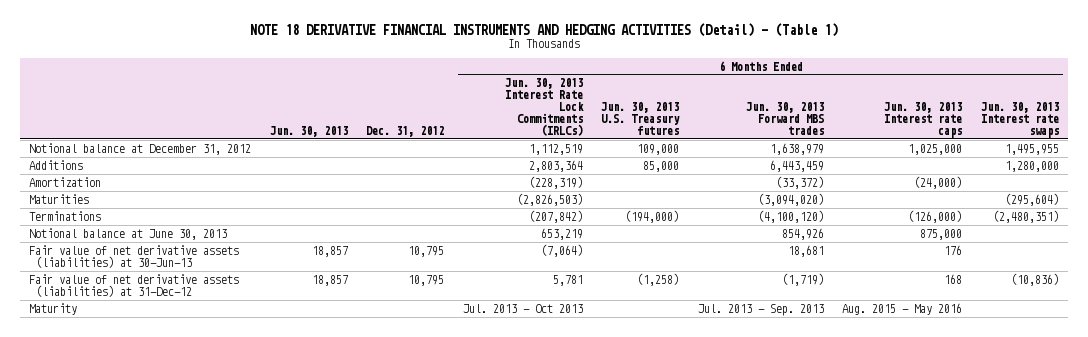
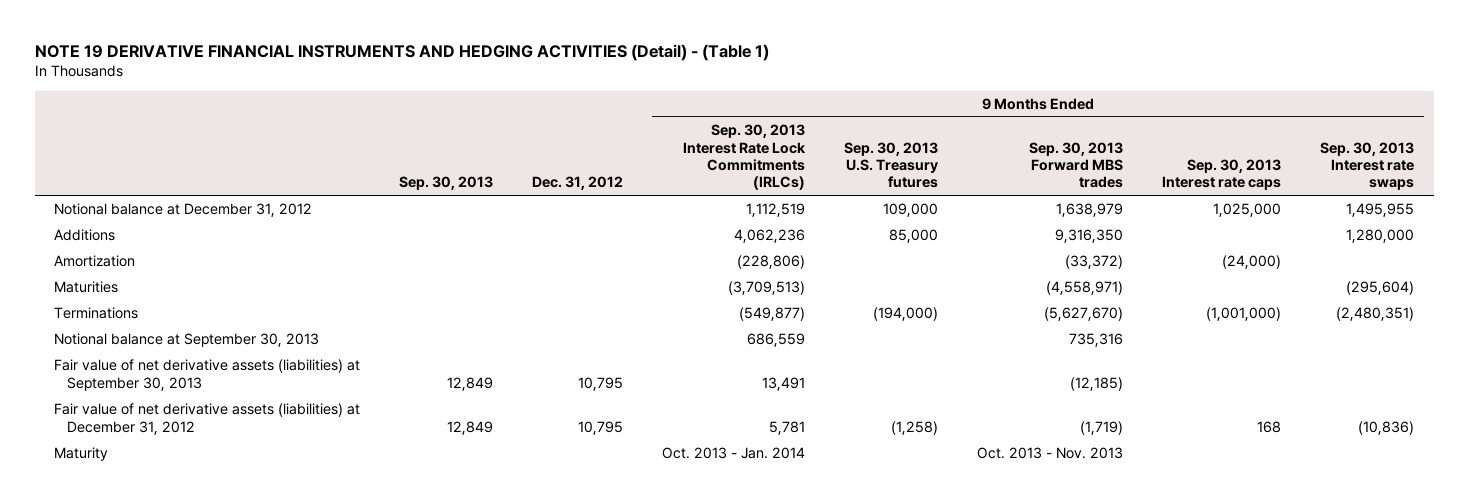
- NOTE 18 DERIVATIVE FINANCIAL INSTRUMENTS AND HEDGING ACTIVITIES (Detail) - (Table 1)
+ NOTE 19 DERIVATIVE FINANCIAL INSTRUMENTS AND HEDGING ACTIVITIES (Detail) - (Table 1)
- | Jun. 30, 2013 | Dec. 31, 2012 | 6 Months Ended Jun. 30, 2013 Interest Rate Lock Commitments (IRLCs) | 6 Months Ended Jun. 30, 2013 U.S. Treasury futures | 6 Months Ended Jun. 30, 2013 Forward MBS trades | 6 Months Ended Jun. 30, 2013 Interest rate caps | 6 Months Ended Jun. 30, 2013 Interest rate swaps
+ | Sep. 30, 2013 | Dec. 31, 2012 | 9 Months Ended Sep. 30, 2013 Interest Rate Lock Commitments (IRLCs) | 9 Months Ended Sep. 30, 2013 U.S. Treasury futures | 9 Months Ended Sep. 30, 2013 Forward MBS trades | 9 Months Ended Sep. 30, 2013 Interest rate caps | 9 Months Ended Sep. 30, 2013 Interest rate swaps
- Notional balance at June 30, 2013 | | | 653,219 | | 854,926 | 875,000 |
- Fair value of net derivative assets (liabilities) at 30-Jun-13 | 18,857 | 10,795 | (7,064) | | 18,681 | 176 |
- Fair value of net derivative assets (liabilities) at 31-Dec-12 | 18,857 | 10,795 | 5,781 | (1,258) | (1,719) | 168 | (10,836)
+ Notional balance at September 30, 2013 | | | 686,559 | | 735,316 | |
+ Fair value of net derivative assets (liabilities) at September 30, 2013 | 12,849 | 10,795 | 13,491 | | (12,185) | |
+ Fair value of net derivative assets (liabilities) at December 31, 2012 | 12,849 | 10,795 | 5,781 | (1,258) | (1,719) | 168 | (10,836)

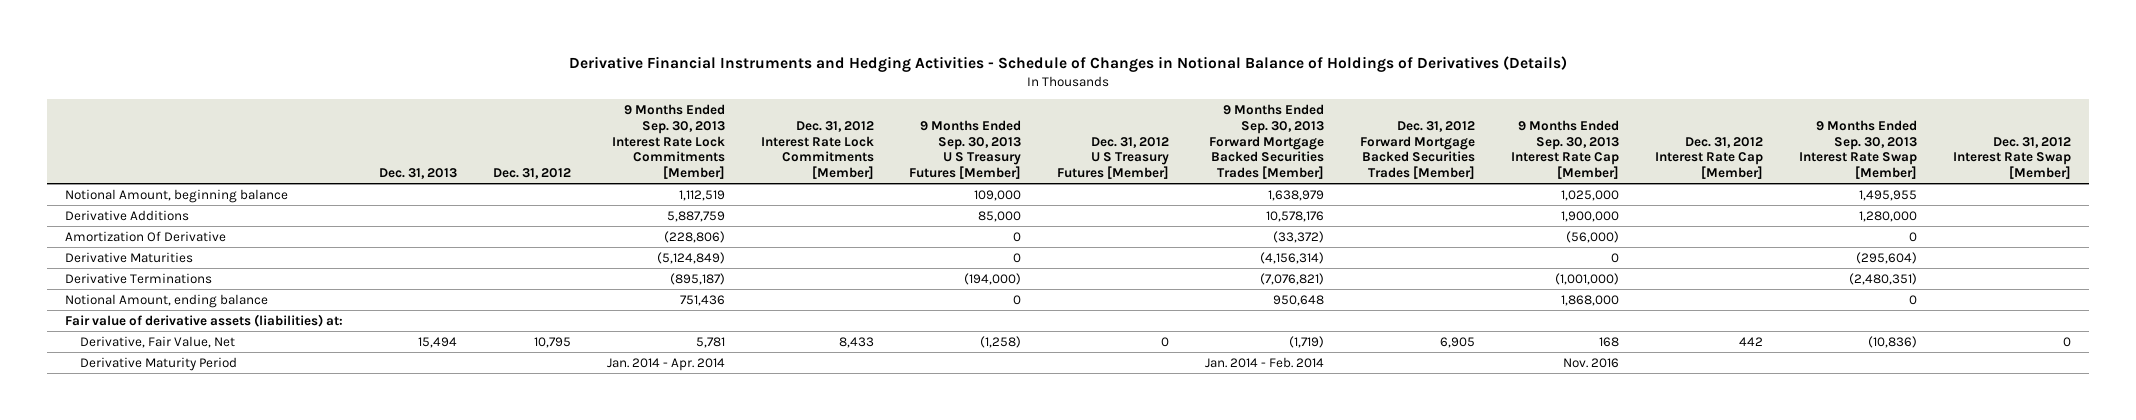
- NOTE 19 DERIVATIVE FINANCIAL INSTRUMENTS AND HEDGING ACTIVITIES (Detail) - (Table 1)
+ Derivative Financial Instruments and Hedging Activities - Schedule of Changes in Notional Balance of Holdings of Derivatives (Details)
- | Sep. 30, 2013 | Dec. 31, 2012 | 9 Months Ended Sep. 30, 2013 Interest Rate Lock Commitments (IRLCs) | 9 Months Ended Sep. 30, 2013 U.S. Treasury futures | 9 Months Ended Sep. 30, 2013 Forward MBS trades | 9 Months Ended Sep. 30, 2013 Interest rate caps | 9 Months Ended Sep. 30, 2013 Interest rate swaps
+ | Dec. 31, 2013 | Dec. 31, 2012 | 9 Months Ended Sep. 30, 2013 Interest Rate Lock Commitments [Member] | Dec. 31, 2012 Interest Rate Lock Commitments [Member] | 9 Months Ended Sep. 30, 2013 U S Treasury Futures [Member] | Dec. 31, 2012 U S Treasury Futures [Member] | 9 Months Ended Sep. 30, 2013 Forward Mortgage Backed Securities Trades [Member] | Dec. 31, 2012 Forward Mortgage Backed Securities Trades [Member] | 9 Months Ended Sep. 30, 2013 Interest Rate Cap [Member] | Dec. 31, 2012 Interest Rate Cap [Member] | 9 Months Ended Sep. 30, 2013 Interest Rate Swap [Member] | Dec. 31, 2012 Interest Rate Swap [Member]
- Notional balance at December 31, 2012 | | | 1,112,519 | 109,000 | 1,638,979 | 1,025,000 | 1,495,955
- Additions | | | 4,062,236 | 85,000 | 9,316,350 | | 1,280,000
- Amortization | | | (228,806) | | (33,372) | (24,000) |
- Maturities | | | (3,709,513) | | (4,558,971) | | (295,604)
- Terminations | | | (549,877) | (194,000) | (5,627,670) | (1,001,000) | (2,480,351)
- Notional balance at September 30, 2013 | | | 686,559 | | 735,316 | |
- Fair value of net derivative assets (liabilities) at September 30, 2013 | 12,849 | 10,795 | 13,491 | | (12,185) | |
- Fair value of net derivative assets (liabilities) at December 31, 2012 | 12,849 | 10,795 | 5,781 | (1,258) | (1,719) | 168 | (10,836)
- Maturity | | | Oct. 2013 - Jan. 2014 | | Oct. 2013 - Nov. 2013 | |
+ Notional Amount, beginning balance | | | 1,112,519 | | 109,000 | | 1,638,979 | | 1,025,000 | | 1,495,955 |
+ Derivative Additions | | | 5,887,759 | | 85,000 | | 10,578,176 | | 1,900,000 | | 1,280,000 |
+ Amortization Of Derivative | | | (228,806) | | 0 | | (33,372) | | (56,000) | | 0 |
+ Derivative Maturities | | | (5,124,849) | | 0 | | (4,156,314) | | 0 | | (295,604) |
+ Derivative Terminations | | | (895,187) | | (194,000) | | (7,076,821) | | (1,001,000) | | (2,480,351) |
+ Notional Amount, ending balance | | | 751,436 | | 0 | | 950,648 | | 1,868,000 | | 0 |
+ Fair value of derivative assets (liabilities) at:
+ Derivative, Fair Value, Net | 15,494 | 10,795 | 5,781 | 8,433 | (1,258) | 0 | (1,719) | 6,905 | 168 | 442 | (10,836) | 0
+ Derivative Maturity Period | | | Jan. 2014 - Apr. 2014 | | | | Jan. 2014 - Feb. 2014 | | Nov. 2016 | | |

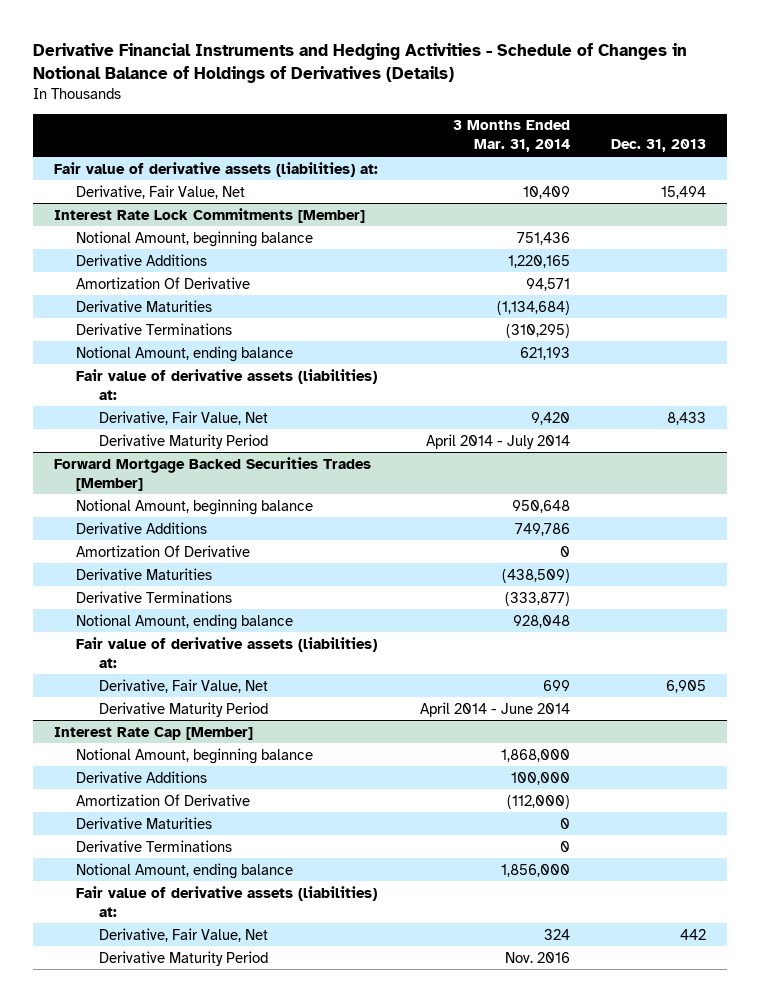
- | Dec. 31, 2013 | Dec. 31, 2012 | 9 Months Ended Sep. 30, 2013 Interest Rate Lock Commitments [Member] | Dec. 31, 2012 Interest Rate Lock Commitments [Member] | 9 Months Ended Sep. 30, 2013 U S Treasury Futures [Member] | Dec. 31, 2012 U S Treasury Futures [Member] | 9 Months Ended Sep. 30, 2013 Forward Mortgage Backed Securities Trades [Member] | Dec. 31, 2012 Forward Mortgage Backed Securities Trades [Member] | 9 Months Ended Sep. 30, 2013 Interest Rate Cap [Member] | Dec. 31, 2012 Interest Rate Cap [Member] | 9 Months Ended Sep. 30, 2013 Interest Rate Swap [Member] | Dec. 31, 2012 Interest Rate Swap [Member]
+ | 3 Months Ended Mar. 31, 2014 | Dec. 31, 2013
- Notional Amount, beginning balance | | | 1,112,519 | | 109,000 | | 1,638,979 | | 1,025,000 | | 1,495,955 |
- Derivative Additions | | | 5,887,759 | | 85,000 | | 10,578,176 | | 1,900,000 | | 1,280,000 |
- Amortization Of Derivative | | | (228,806) | | 0 | | (33,372) | | (56,000) | | 0 |
- Derivative Maturities | | | (5,124,849) | | 0 | | (4,156,314) | | 0 | | (295,604) |
- Derivative Terminations | | | (895,187) | | (194,000) | | (7,076,821) | | (1,001,000) | | (2,480,351) |
- Notional Amount, ending balance | | | 751,436 | | 0 | | 950,648 | | 1,868,000 | | 0 |
- Derivative Maturity Period | | | Jan. 2014 - Apr. 2014 | | | | Jan. 2014 - Feb. 2014 | | Nov. 2016 | | |
+ Interest Rate Lock Commitments [Member]
+ Notional Amount, beginning balance | 751,436 |
+ Derivative Additions | 1,220,165 |
+ Amortization Of Derivative | 94,571 |
+ Derivative Maturities | (1,134,684) |
+ Derivative Terminations | (310,295) |
+ Notional Amount, ending balance | 621,193 |
+ Fair value of derivative assets (liabilities) at:
+ Derivative, Fair Value, Net | 9,420 | 8,433
+ Derivative Maturity Period | April 2014 - July 2014 |
+ Forward Mortgage Backed Securities Trades [Member]
+ Notional Amount, beginning balance | 950,648 |
+ Derivative Additions | 749,786 |
+ Amortization Of Derivative | 0 |
+ Derivative Maturities | (438,509) |
+ Derivative Terminations | (333,877) |
+ Notional Amount, ending balance | 928,048 |
+ Fair value of derivative assets (liabilities) at:
+ Derivative, Fair Value, Net | 699 | 6,905
+ Derivative Maturity Period | April 2014 - June 2014 |
+ Interest Rate Cap [Member]
+ Notional Amount, beginning balance | 1,868,000 |
+ Derivative Additions | 100,000 |
+ Amortization Of Derivative | (112,000) |
+ Derivative Maturities | 0 |
+ Derivative Terminations | 0 |
+ Notional Amount, ending balance | 1,856,000 |
+ Fair value of derivative assets (liabilities) at:
+ Derivative, Fair Value, Net | 324 | 442
+ Derivative Maturity Period | Nov. 2016 |

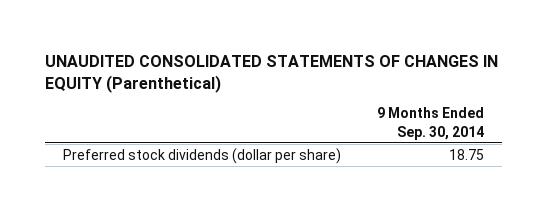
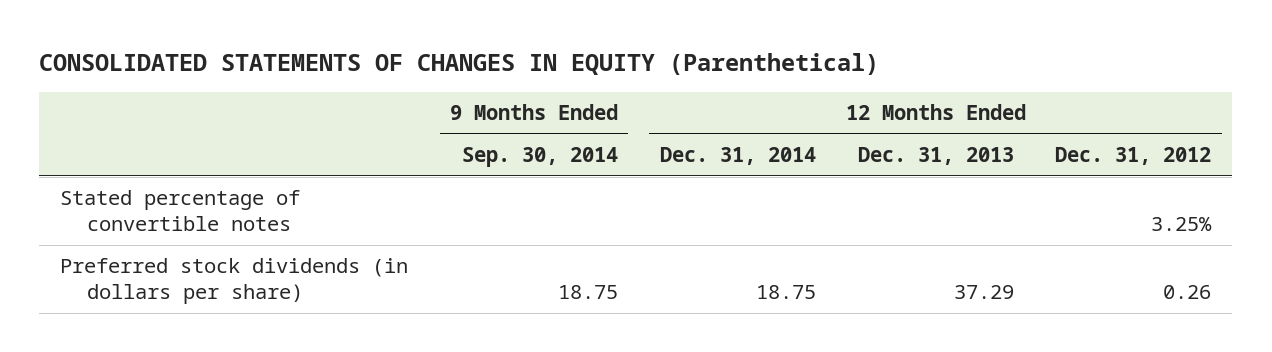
- UNAUDITED CONSOLIDATED STATEMENTS OF CHANGES IN EQUITY (Parenthetical)
+ CONSOLIDATED STATEMENTS OF CHANGES IN EQUITY (Parenthetical)
- | 9 Months Ended Sep. 30, 2014
+ | 9 Months Ended Sep. 30, 2014 | 12 Months Ended Dec. 31, 2014 | 12 Months Ended Dec. 31, 2013 | 12 Months Ended Dec. 31, 2012
- Preferred stock dividends (dollar per share) | 18.75
+ Stated percentage of convertible notes | | | | 3.25%
+ Preferred stock dividends (in dollars per share) | 18.75 | 18.75 | 37.29 | 0.26

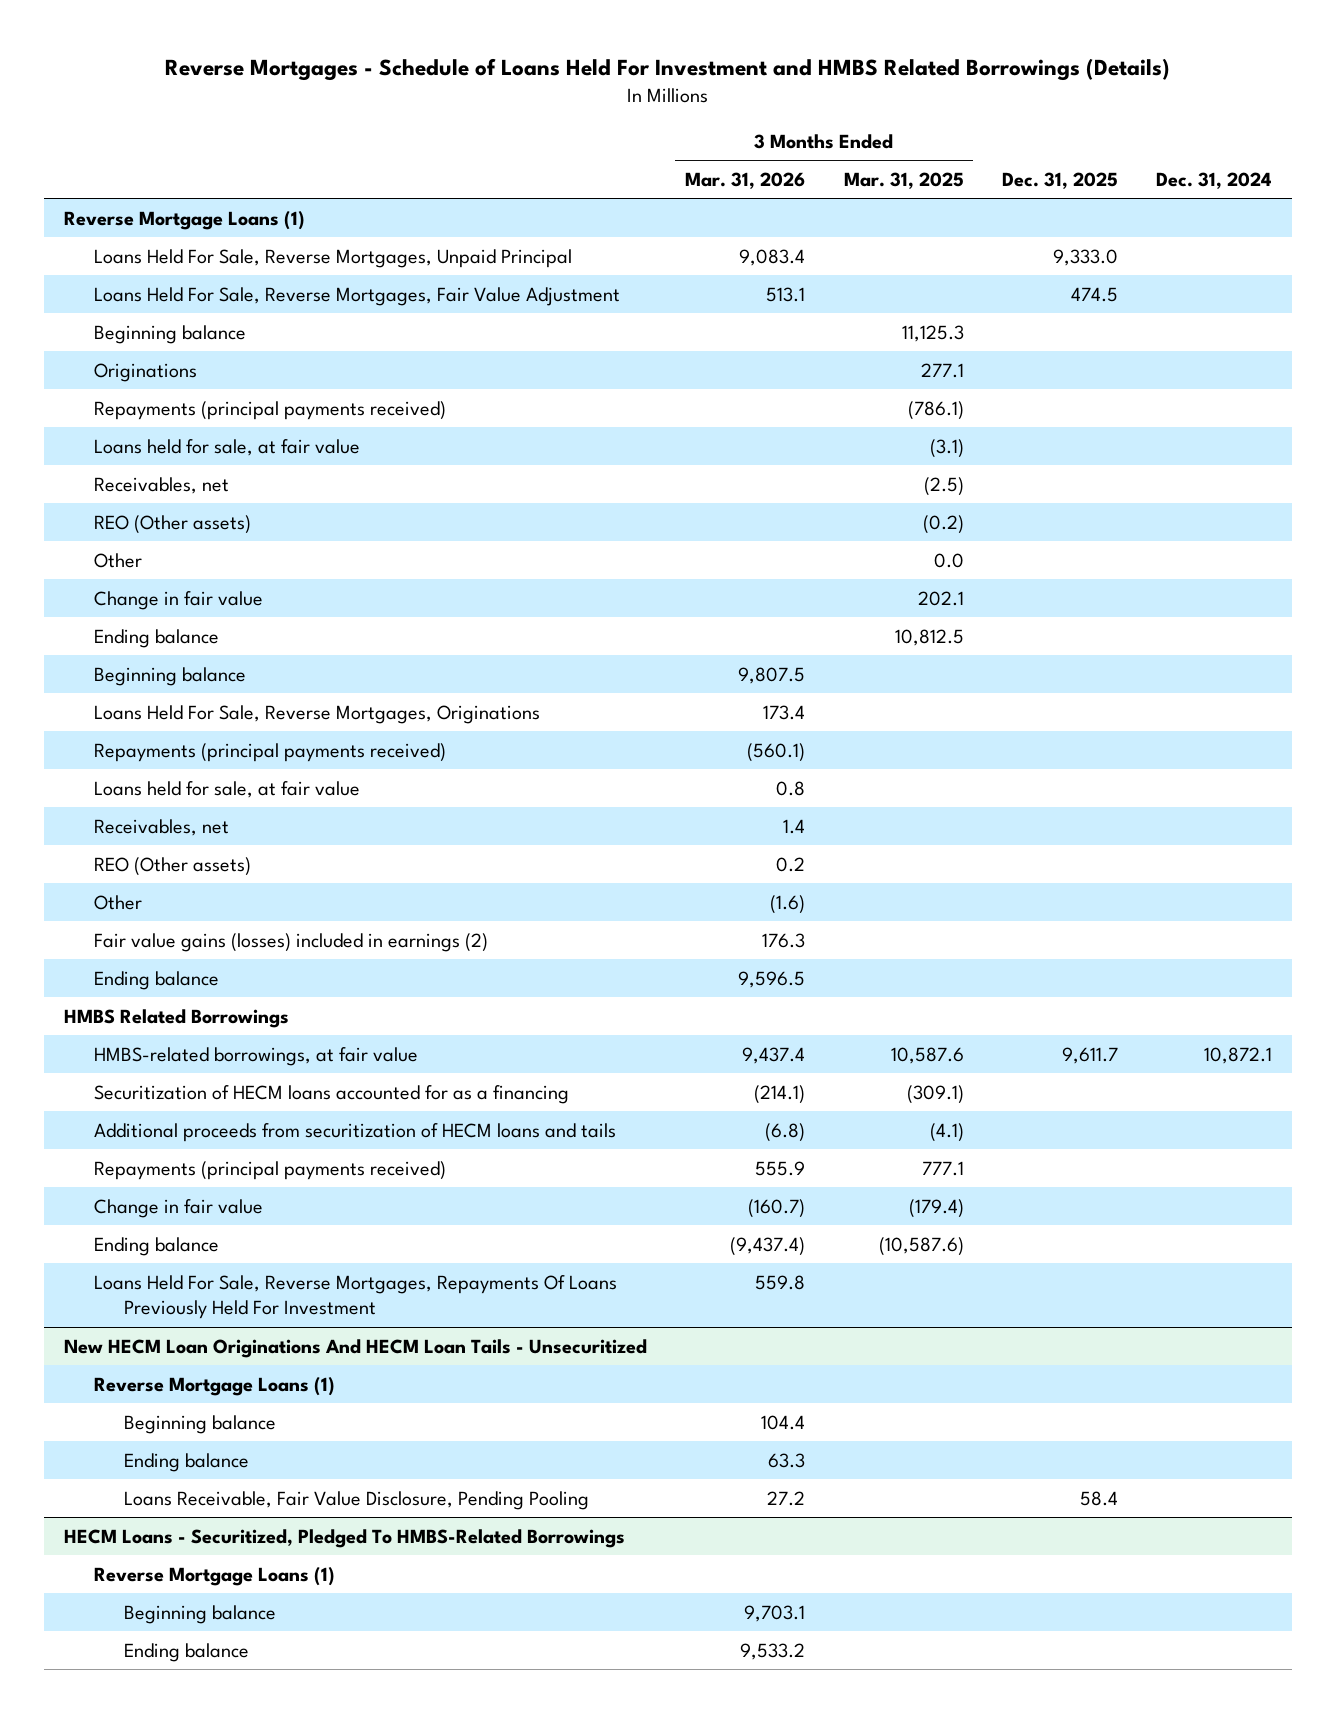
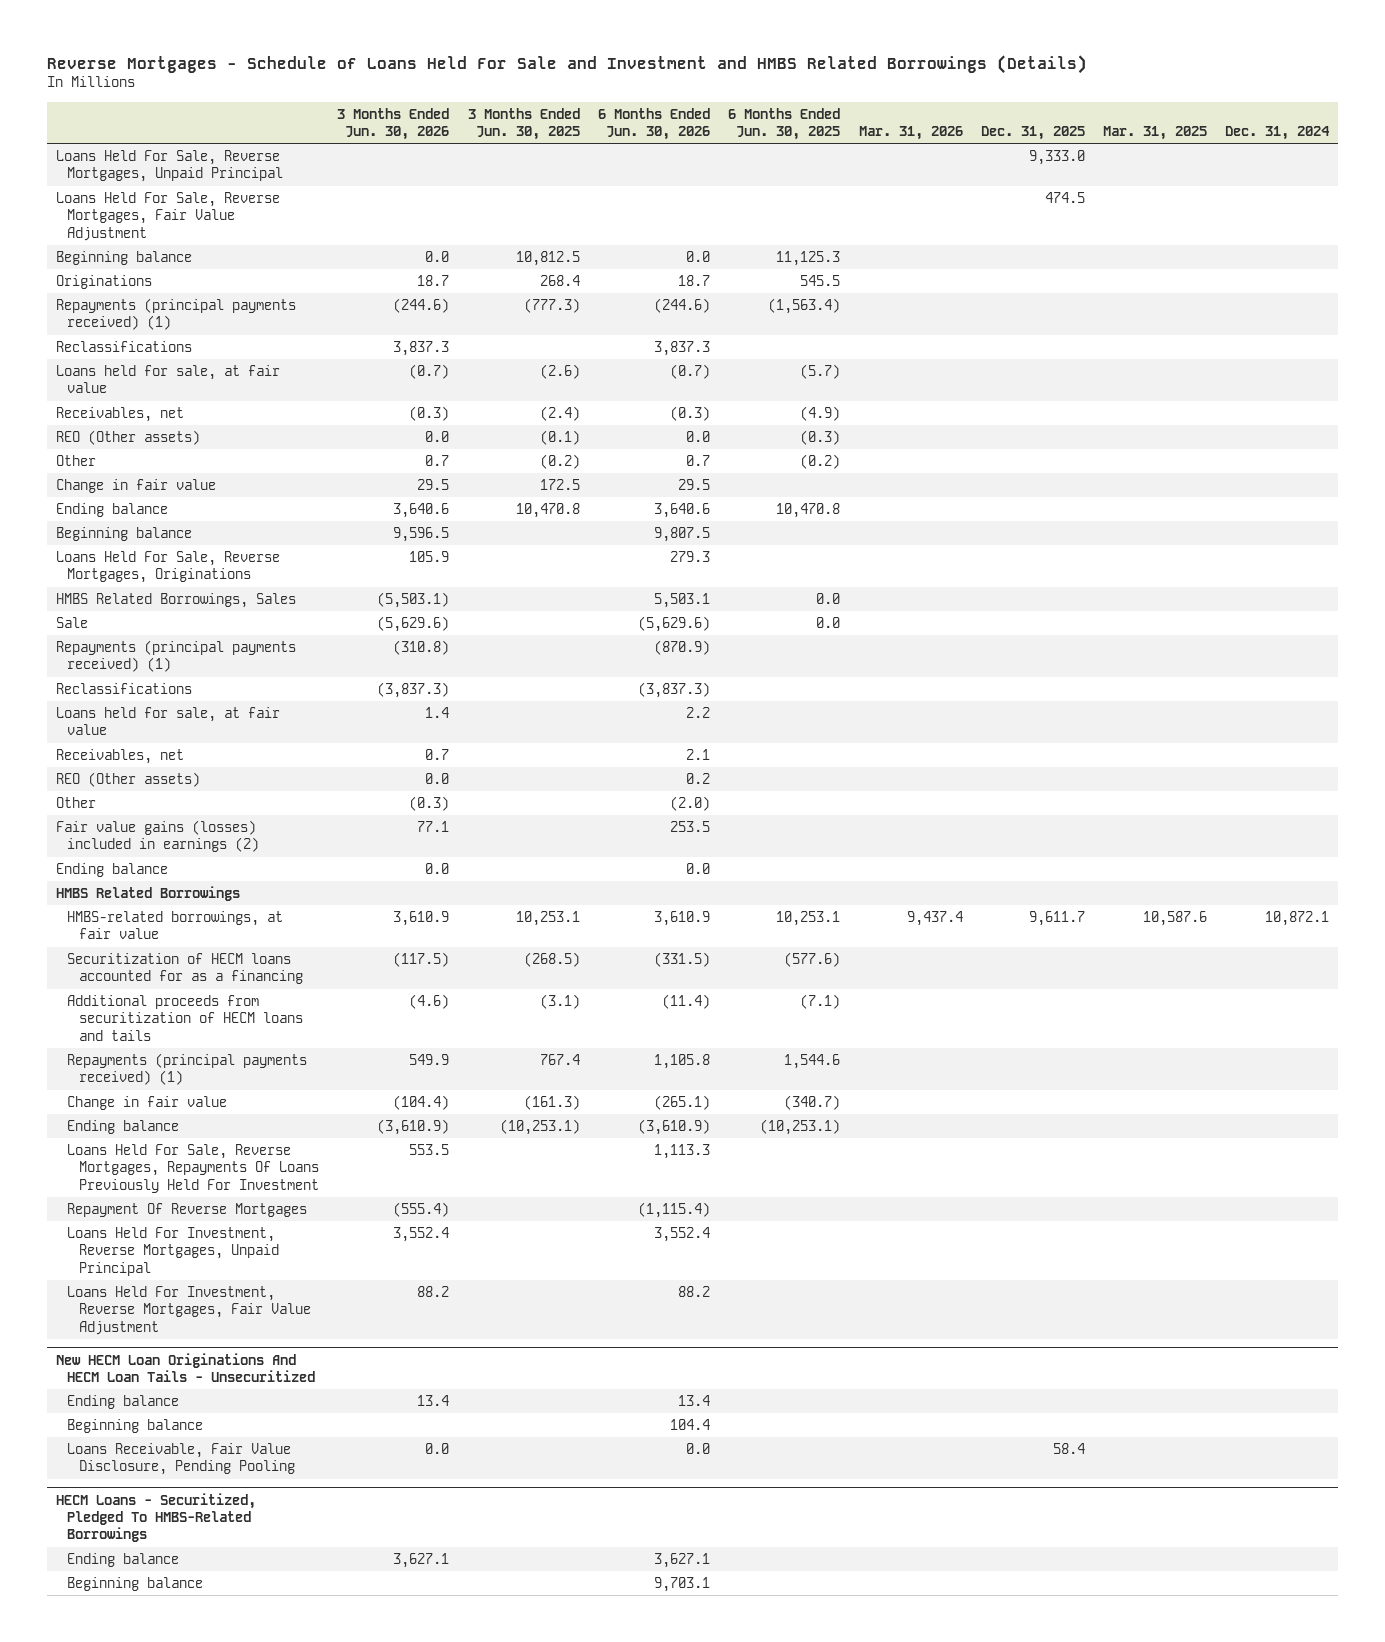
- Reverse Mortgages - Schedule of Loans Held For Investment and HMBS Related Borrowings (Details)
+ Reverse Mortgages - Schedule of Loans Held For Sale and Investment and HMBS Related Borrowings (Details)
- | 3 Months Ended Mar. 31, 2026 | 3 Months Ended Mar. 31, 2025 | Dec. 31, 2025 | Dec. 31, 2024
+ | 3 Months Ended Jun. 30, 2026 | 3 Months Ended Jun. 30, 2025 | 6 Months Ended Jun. 30, 2026 | 6 Months Ended Jun. 30, 2025 | Mar. 31, 2026 | Dec. 31, 2025 | Mar. 31, 2025 | Dec. 31, 2024
- Reverse Mortgage Loans (1)
- Repayments (principal payments received) | | (786.1) | |
+ Repayments (principal payments received) (1) | (244.6) | (777.3) | (244.6) | (1,563.4) | | | |
+ Reclassifications | 3,837.3 | | 3,837.3 | | | | |
- Repayments (principal payments received) | (560.1) | | |
+ HMBS Related Borrowings, Sales | (5,503.1) | | 5,503.1 | 0.0 | | | |
+ Sale | (5,629.6) | | (5,629.6) | 0.0 | | | |
+ Repayments (principal payments received) (1) | (310.8) | | (870.9) | | | | |
+ Reclassifications | (3,837.3) | | (3,837.3) | | | | |
- Repayments (principal payments received) | 555.9 | 777.1 | |
+ Repayments (principal payments received) (1) | 549.9 | 767.4 | 1,105.8 | 1,544.6 | | | |
+ Repayment Of Reverse Mortgages | (555.4) | | (1,115.4) | | | | |
+ Loans Held For Investment, Reverse Mortgages, Unpaid Principal | 3,552.4 | | 3,552.4 | | | | |
+ Loans Held For Investment, Reverse Mortgages, Fair Value Adjustment | 88.2 | | 88.2 | | | | |
@ New HECM Loan Originations And HECM Loan Tails - Unsecuritized
- Reverse Mortgage Loans (1)
moved down: Beginning balance | | | 104.4 | | | | |
@ HECM Loans - Securitized, Pledged To HMBS-Related Borrowings
- Reverse Mortgage Loans (1)
moved down: Beginning balance | | | 9,703.1 | | | | |

